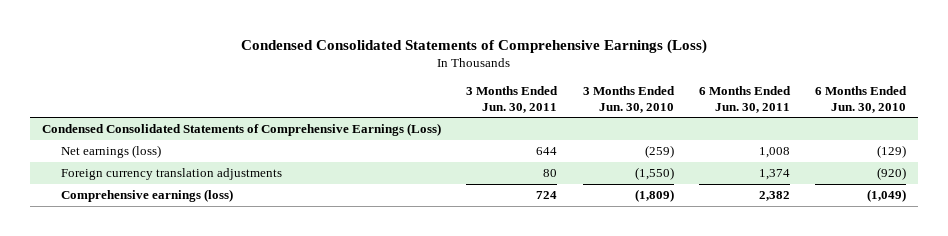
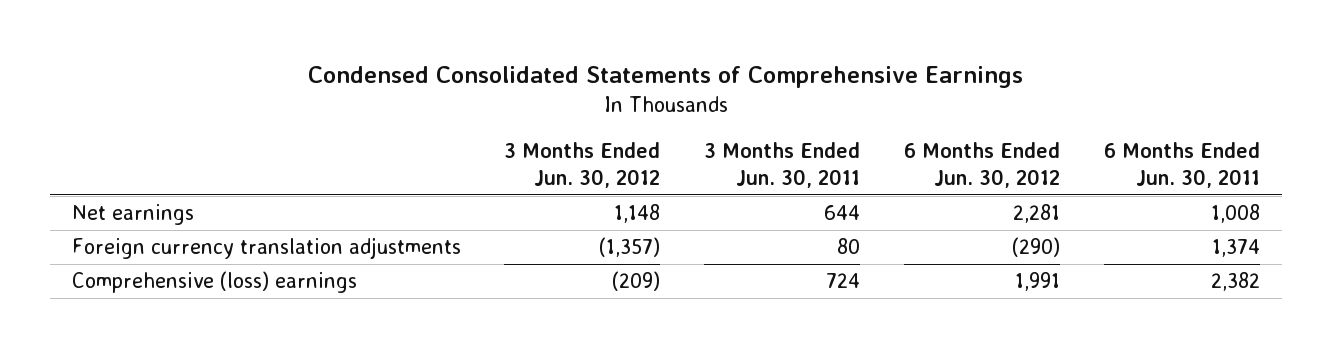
- Condensed Consolidated Statements of Comprehensive Earnings (Loss)
+ Condensed Consolidated Statements of Comprehensive Earnings
- | 3 Months Ended Jun. 30, 2011 | 3 Months Ended Jun. 30, 2010 | 6 Months Ended Jun. 30, 2011 | 6 Months Ended Jun. 30, 2010
+ | 3 Months Ended Jun. 30, 2012 | 3 Months Ended Jun. 30, 2011 | 6 Months Ended Jun. 30, 2012 | 6 Months Ended Jun. 30, 2011
- Condensed Consolidated Statements of Comprehensive Earnings (Loss)
- Net earnings (loss) | 644 | (259) | 1,008 | (129)
+ Net earnings | 1,148 | 644 | 2,281 | 1,008
- Comprehensive earnings (loss) | 724 | (1,809) | 2,382 | (1,049)
+ Comprehensive (loss) earnings | (209) | 724 | 1,991 | 2,382

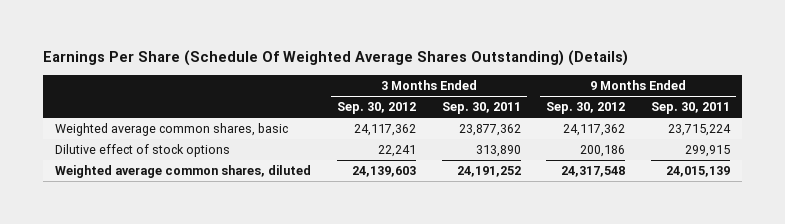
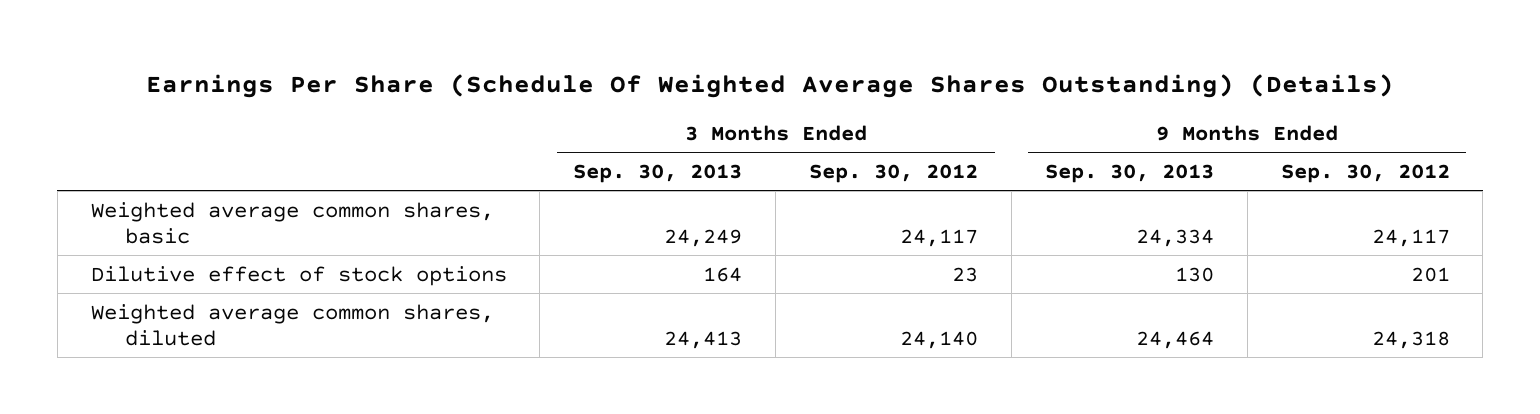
- | 3 Months Ended Sep. 30, 2012 | 3 Months Ended Sep. 30, 2011 | 9 Months Ended Sep. 30, 2012 | 9 Months Ended Sep. 30, 2011
+ | 3 Months Ended Sep. 30, 2013 | 3 Months Ended Sep. 30, 2012 | 9 Months Ended Sep. 30, 2013 | 9 Months Ended Sep. 30, 2012
- Weighted average common shares, basic | 24,117,362 | 23,877,362 | 24,117,362 | 23,715,224
- Dilutive effect of stock options | 22,241 | 313,890 | 200,186 | 299,915
- Weighted average common shares, diluted | 24,139,603 | 24,191,252 | 24,317,548 | 24,015,139
+ Weighted average common shares, basic | 24,249 | 24,117 | 24,334 | 24,117
+ Dilutive effect of stock options | 164 | 23 | 130 | 201
+ Weighted average common shares, diluted | 24,413 | 24,140 | 24,464 | 24,318

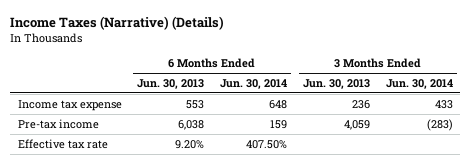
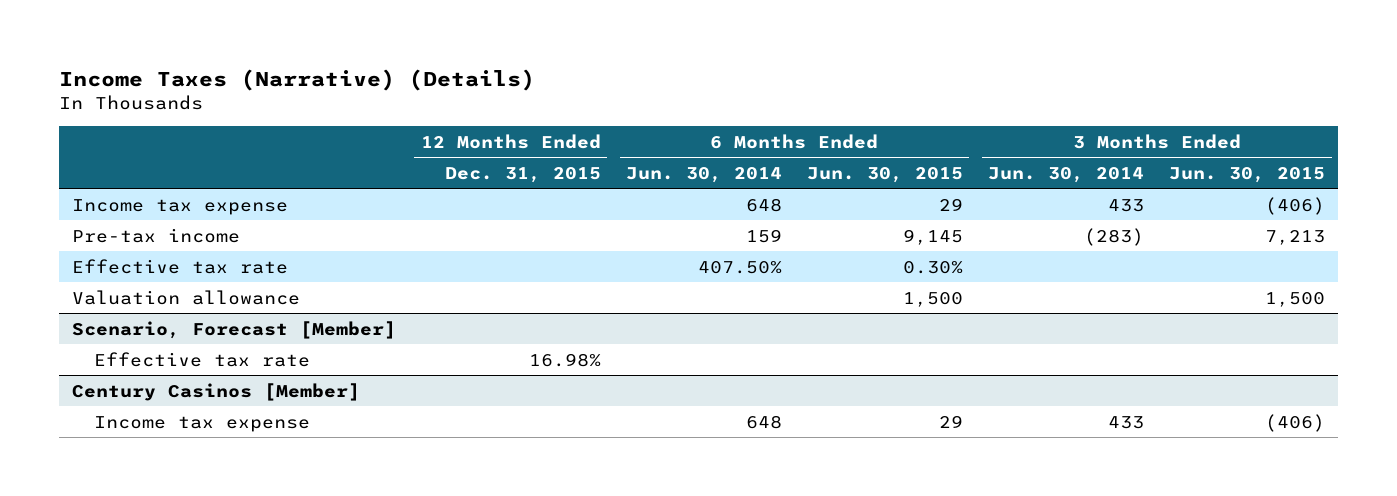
- | 6 Months Ended Jun. 30, 2013 | 6 Months Ended Jun. 30, 2014 | 3 Months Ended Jun. 30, 2013 | 3 Months Ended Jun. 30, 2014
+ | 12 Months Ended Dec. 31, 2015 | 6 Months Ended Jun. 30, 2014 | 6 Months Ended Jun. 30, 2015 | 3 Months Ended Jun. 30, 2014 | 3 Months Ended Jun. 30, 2015
+ Valuation allowance | | | 1,500 | | 1,500
+ Scenario, Forecast [Member]
+ Effective tax rate | 16.98% | | | |
+ Century Casinos [Member]
+ Income tax expense | | 648 | 29 | 433 | (406)

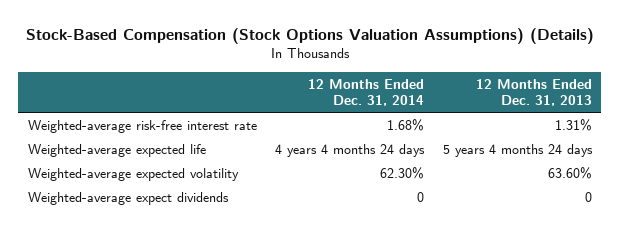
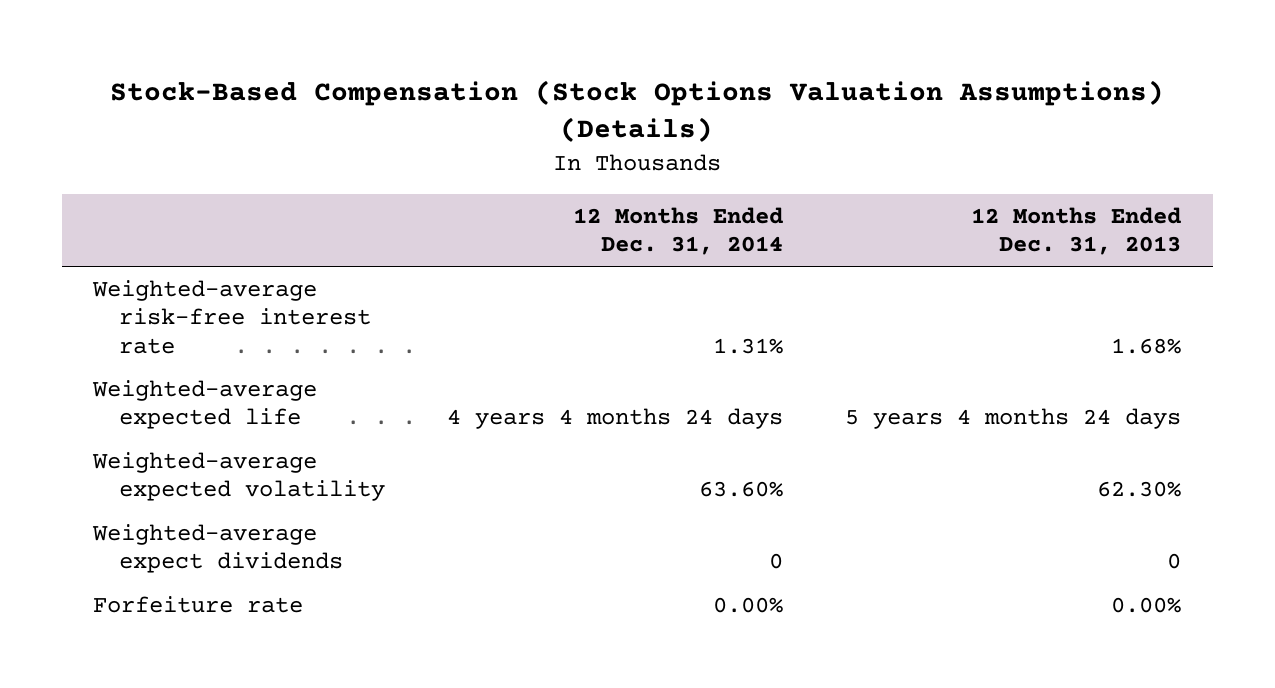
- Weighted-average risk-free interest rate | 1.68% | 1.31%
+ Weighted-average risk-free interest rate | 1.31% | 1.68%
- Weighted-average expected volatility | 62.30% | 63.60%
+ Weighted-average expected volatility | 63.60% | 62.30%
+ Forfeiture rate | 0.00% | 0.00%

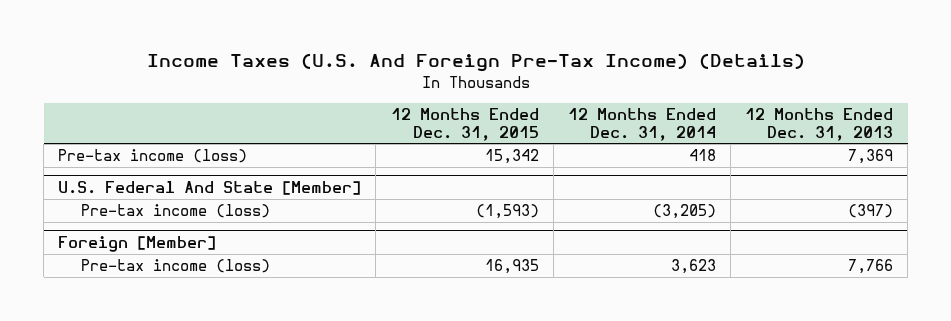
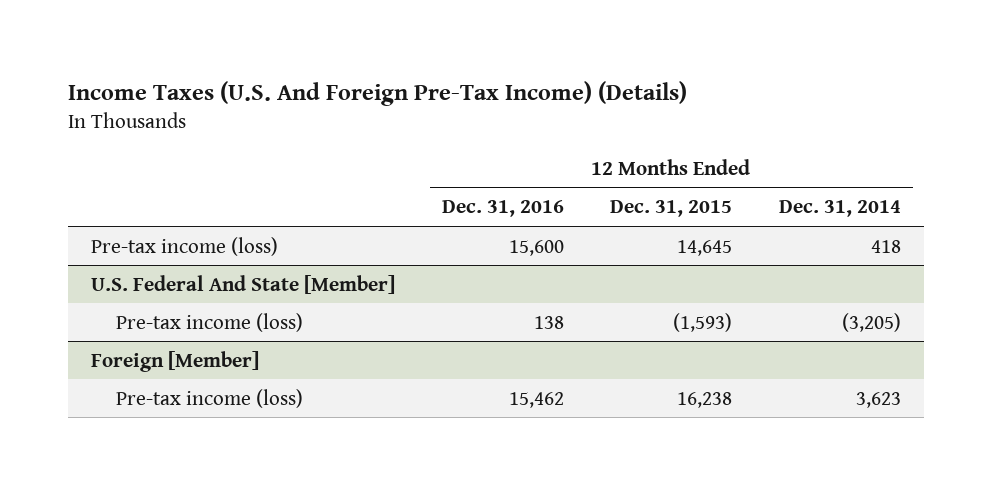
- | 12 Months Ended Dec. 31, 2015 | 12 Months Ended Dec. 31, 2014 | 12 Months Ended Dec. 31, 2013
+ | 12 Months Ended Dec. 31, 2016 | 12 Months Ended Dec. 31, 2015 | 12 Months Ended Dec. 31, 2014
- Pre-tax income (loss) | 15,342 | 418 | 7,369
+ Pre-tax income (loss) | 15,600 | 14,645 | 418
@ Foreign [Member]
- Pre-tax income (loss) | 16,935 | 3,623 | 7,766
+ Pre-tax income (loss) | 15,462 | 16,238 | 3,623

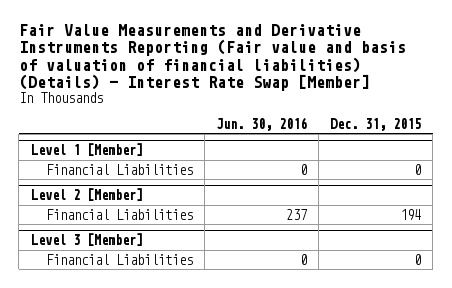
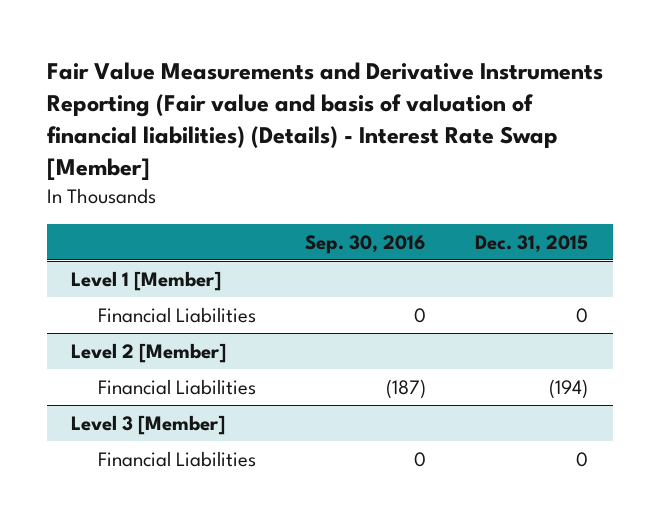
- | Jun. 30, 2016 | Dec. 31, 2015
+ | Sep. 30, 2016 | Dec. 31, 2015
@ Level 2 [Member]
- Financial Liabilities | 237 | 194
+ Financial Liabilities | (187) | (194)

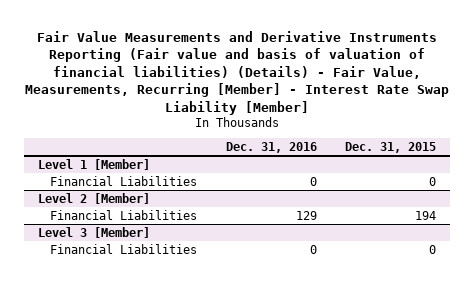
- Fair Value Measurements and Derivative Instruments Reporting (Fair value and basis of valuation of financial liabilities) (Details) - Interest Rate Swap [Member]
+ Fair Value Measurements and Derivative Instruments Reporting (Fair value and basis of valuation of financial liabilities) (Details) - Fair Value, Measurements, Recurring [Member] - Interest Rate Swap Liability [Member]
- | Sep. 30, 2016 | Dec. 31, 2015
+ | Dec. 31, 2016 | Dec. 31, 2015
@ Level 2 [Member]
- Financial Liabilities | (187) | (194)
+ Financial Liabilities | 129 | 194

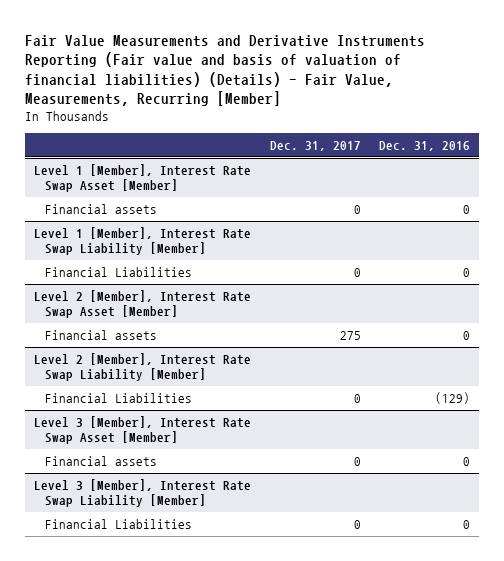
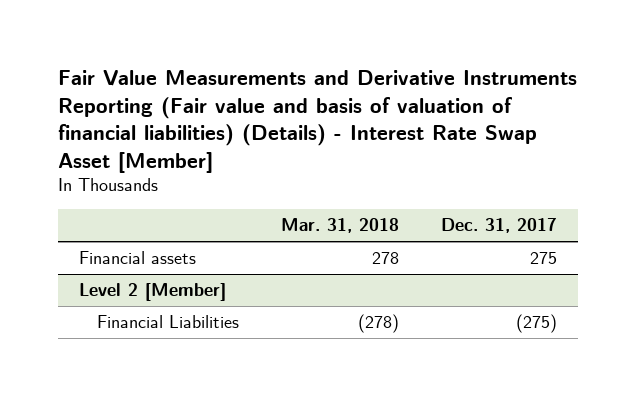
- Fair Value Measurements and Derivative Instruments Reporting (Fair value and basis of valuation of financial liabilities) (Details) - Fair Value, Measurements, Recurring [Member]
+ Fair Value Measurements and Derivative Instruments Reporting (Fair value and basis of valuation of financial liabilities) (Details) - Interest Rate Swap Asset [Member]
- | Dec. 31, 2017 | Dec. 31, 2016
+ | Mar. 31, 2018 | Dec. 31, 2017
- Level 1 [Member], Interest Rate Swap Asset [Member]
- Financial assets | 0 | 0
- Level 1 [Member], Interest Rate Swap Liability [Member]
- Financial Liabilities | 0 | 0
- Level 2 [Member], Interest Rate Swap Asset [Member]
- Level 2 [Member], Interest Rate Swap Liability [Member]
- Financial Liabilities | 0 | (129)
- Level 3 [Member], Interest Rate Swap Asset [Member]
- Financial assets | 0 | 0
- Level 3 [Member], Interest Rate Swap Liability [Member]
- Financial Liabilities | 0 | 0
+ Level 2 [Member]
+ Financial Liabilities | (278) | (275)

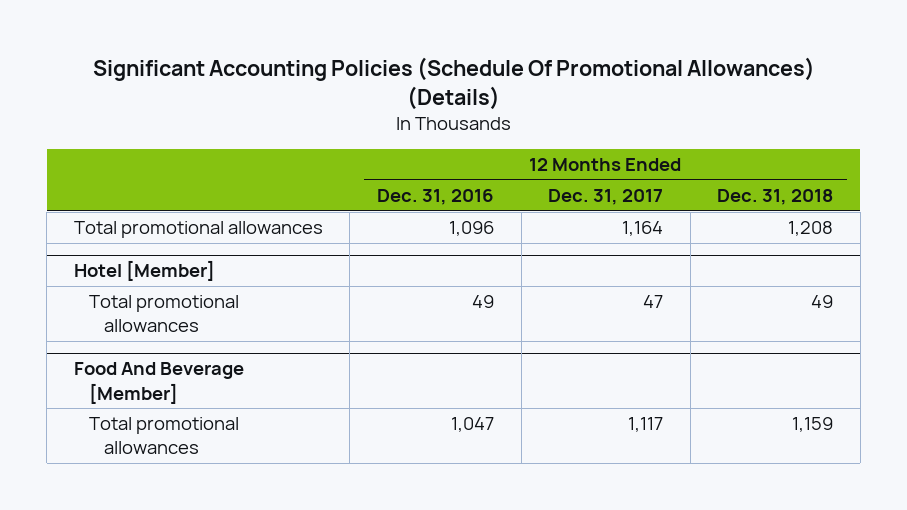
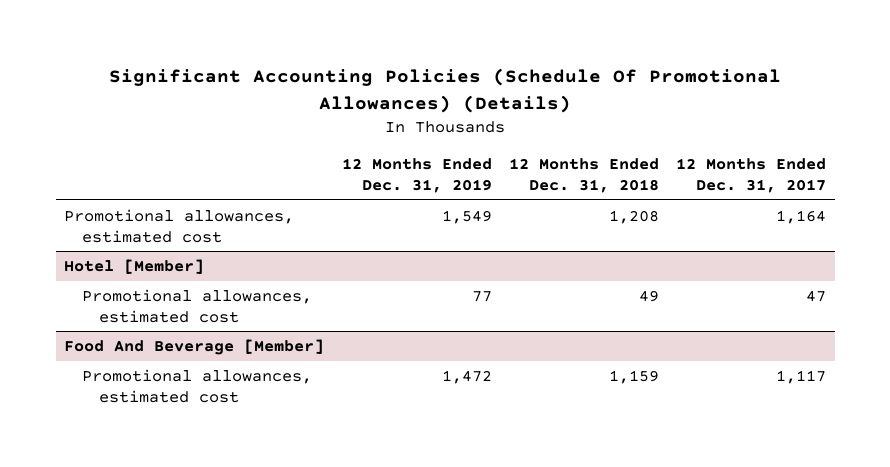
- | 12 Months Ended Dec. 31, 2016 | 12 Months Ended Dec. 31, 2017 | 12 Months Ended Dec. 31, 2018
+ | 12 Months Ended Dec. 31, 2019 | 12 Months Ended Dec. 31, 2018 | 12 Months Ended Dec. 31, 2017
- Total promotional allowances | 1,096 | 1,164 | 1,208
+ Promotional allowances, estimated cost | 1,549 | 1,208 | 1,164
@ Hotel [Member]
- Total promotional allowances | 49 | 47 | 49
+ Promotional allowances, estimated cost | 77 | 49 | 47
@ Food And Beverage [Member]
- Total promotional allowances | 1,047 | 1,117 | 1,159
+ Promotional allowances, estimated cost | 1,472 | 1,159 | 1,117

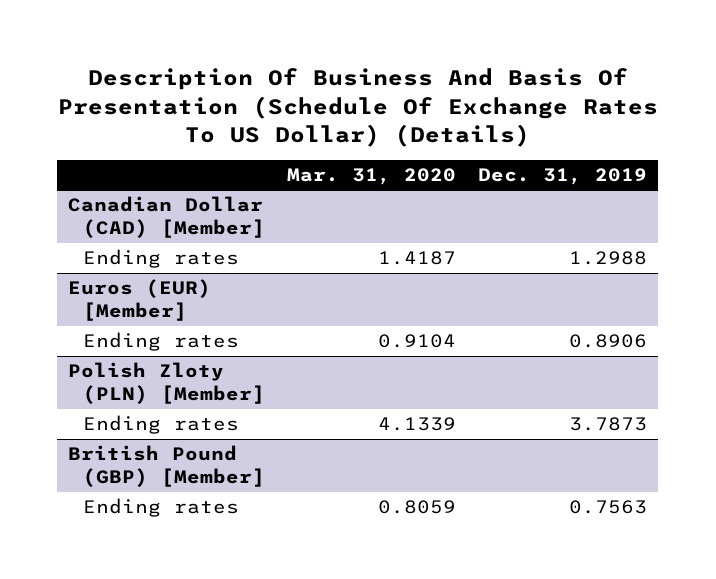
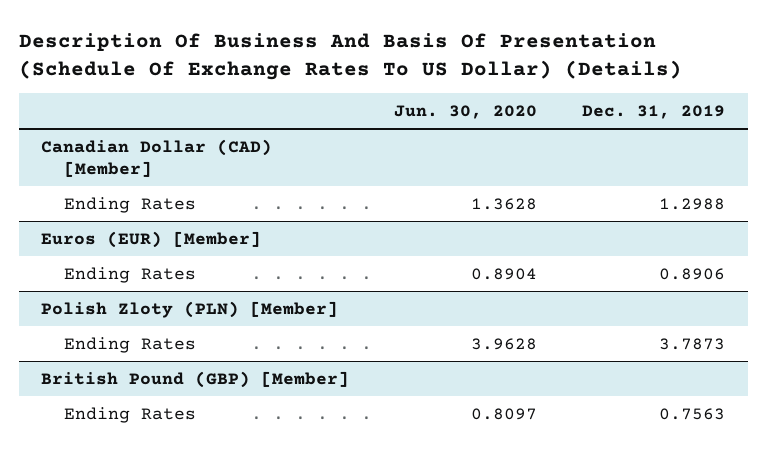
- | Mar. 31, 2020 | Dec. 31, 2019
+ | Jun. 30, 2020 | Dec. 31, 2019
@ Canadian Dollar (CAD) [Member]
- Ending rates | 1.4187 | 1.2988
+ Ending Rates | 1.3628 | 1.2988
@ Euros (EUR) [Member]
- Ending rates | 0.9104 | 0.8906
+ Ending Rates | 0.8904 | 0.8906
@ Polish Zloty (PLN) [Member]
- Ending rates | 4.1339 | 3.7873
+ Ending Rates | 3.9628 | 3.7873
@ British Pound (GBP) [Member]
- Ending rates | 0.8059 | 0.7563
+ Ending Rates | 0.8097 | 0.7563

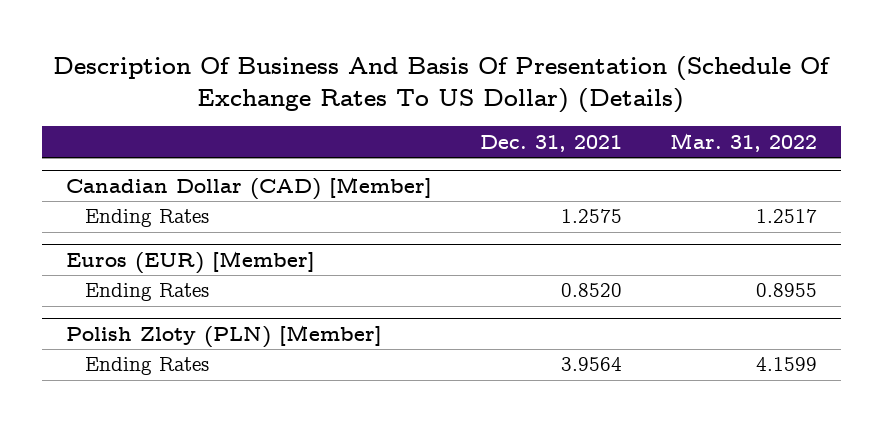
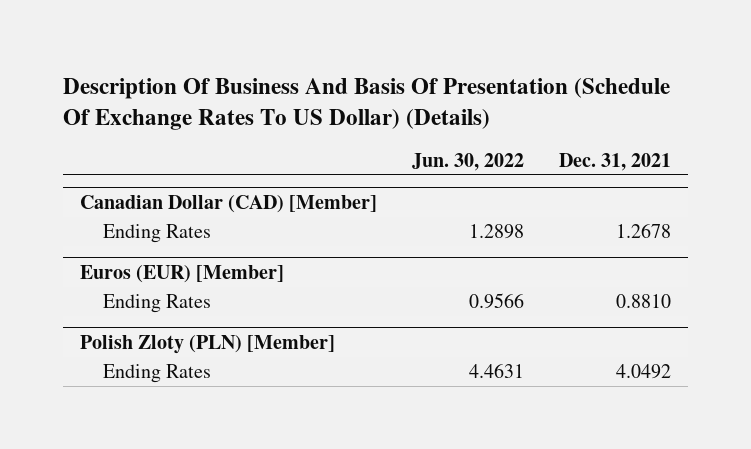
- | Dec. 31, 2021 | Mar. 31, 2022
+ | Jun. 30, 2022 | Dec. 31, 2021
@ Canadian Dollar (CAD) [Member]
- Ending Rates | 1.2575 | 1.2517
+ Ending Rates | 1.2898 | 1.2678
@ Euros (EUR) [Member]
- Ending Rates | 0.8520 | 0.8955
+ Ending Rates | 0.9566 | 0.8810
@ Polish Zloty (PLN) [Member]
- Ending Rates | 3.9564 | 4.1599
+ Ending Rates | 4.4631 | 4.0492

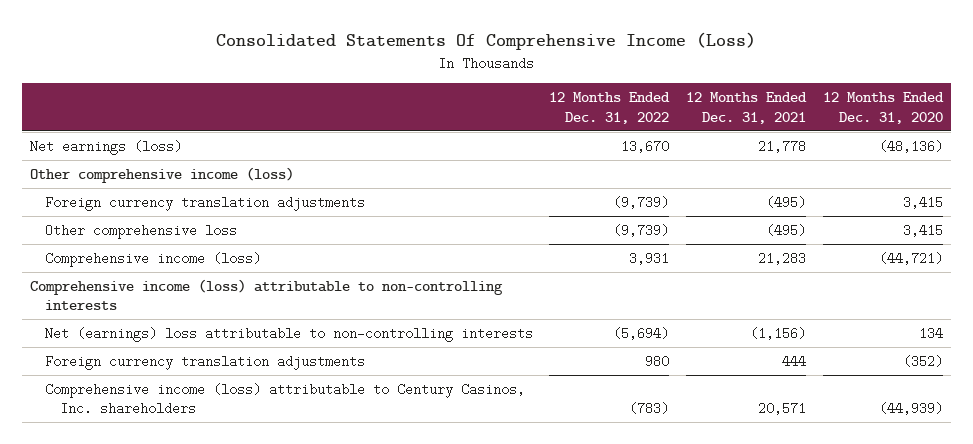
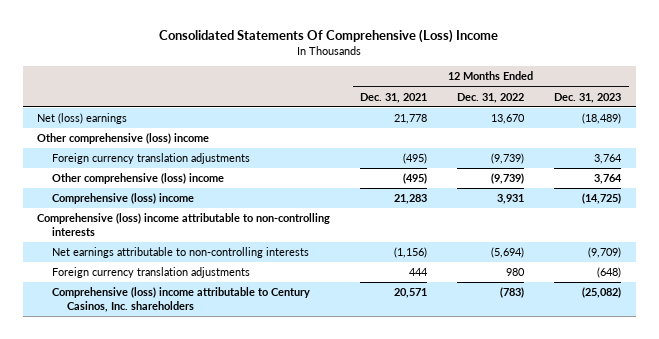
- Consolidated Statements Of Comprehensive Income (Loss)
+ Consolidated Statements Of Comprehensive (Loss) Income
- | 12 Months Ended Dec. 31, 2022 | 12 Months Ended Dec. 31, 2021 | 12 Months Ended Dec. 31, 2020
+ | 12 Months Ended Dec. 31, 2021 | 12 Months Ended Dec. 31, 2022 | 12 Months Ended Dec. 31, 2023
- Net earnings (loss) | 13,670 | 21,778 | (48,136)
- Other comprehensive income (loss)
+ Net (loss) earnings | 21,778 | 13,670 | (18,489)
+ Other comprehensive (loss) income
- Other comprehensive loss | (9,739) | (495) | 3,415
- Comprehensive income (loss) | 3,931 | 21,283 | (44,721)
- Comprehensive income (loss) attributable to non-controlling interests
- Net (earnings) loss attributable to non-controlling interests | (5,694) | (1,156) | 134
+ Other comprehensive (loss) income | (495) | (9,739) | 3,764
+ Comprehensive (loss) income | 21,283 | 3,931 | (14,725)
+ Comprehensive (loss) income attributable to non-controlling interests
+ Net earnings attributable to non-controlling interests | (1,156) | (5,694) | (9,709)
- Comprehensive income (loss) attributable to Century Casinos, Inc. shareholders | (783) | 20,571 | (44,939)
+ Comprehensive (loss) income attributable to Century Casinos, Inc. shareholders | 20,571 | (783) | (25,082)

